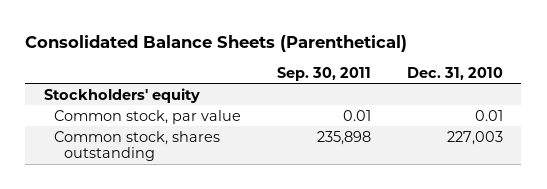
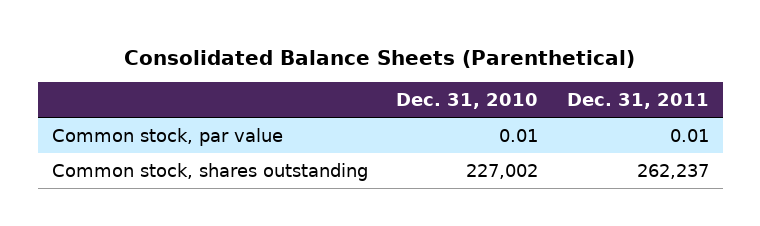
- | Sep. 30, 2011 | Dec. 31, 2010
+ | Dec. 31, 2010 | Dec. 31, 2011
- Stockholders' equity
- Common stock, shares outstanding | 235,898 | 227,003
+ Common stock, shares outstanding | 227,002 | 262,237

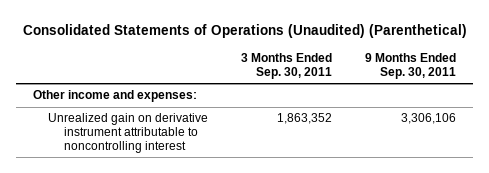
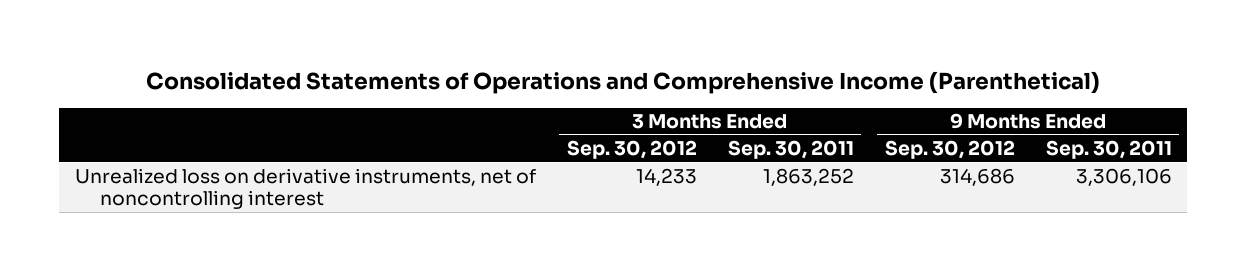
- Consolidated Statements of Operations (Unaudited) (Parenthetical)
+ Consolidated Statements of Operations and Comprehensive Income (Parenthetical)
- | 3 Months Ended Sep. 30, 2011 | 9 Months Ended Sep. 30, 2011
+ | 3 Months Ended Sep. 30, 2012 | 3 Months Ended Sep. 30, 2011 | 9 Months Ended Sep. 30, 2012 | 9 Months Ended Sep. 30, 2011
- Other income and expenses:
- Unrealized gain on derivative instrument attributable to noncontrolling interest | 1,863,352 | 3,306,106
+ Unrealized loss on derivative instruments, net of noncontrolling interest | 14,233 | 1,863,252 | 314,686 | 3,306,106

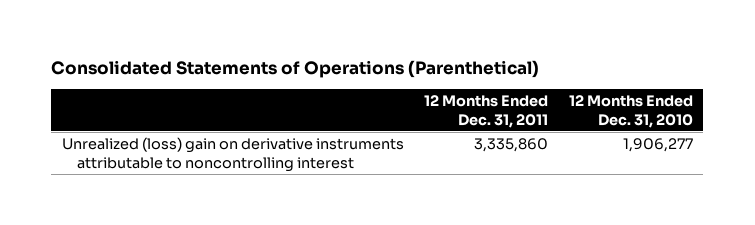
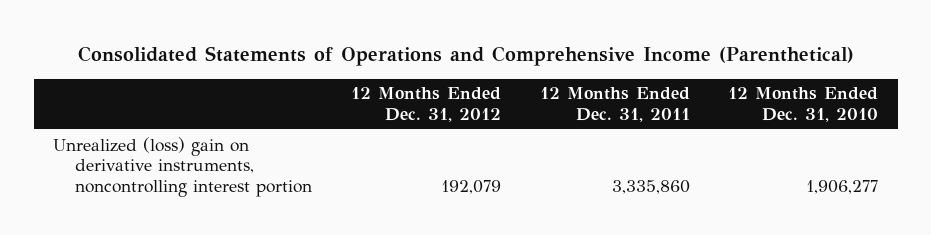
- Consolidated Statements of Operations (Parenthetical)
+ Consolidated Statements of Operations and Comprehensive Income (Parenthetical)
- | 12 Months Ended Dec. 31, 2011 | 12 Months Ended Dec. 31, 2010
+ | 12 Months Ended Dec. 31, 2012 | 12 Months Ended Dec. 31, 2011 | 12 Months Ended Dec. 31, 2010
- Unrealized (loss) gain on derivative instruments attributable to noncontrolling interest | 3,335,860 | 1,906,277
+ Unrealized (loss) gain on derivative instruments, noncontrolling interest portion | 192,079 | 3,335,860 | 1,906,277

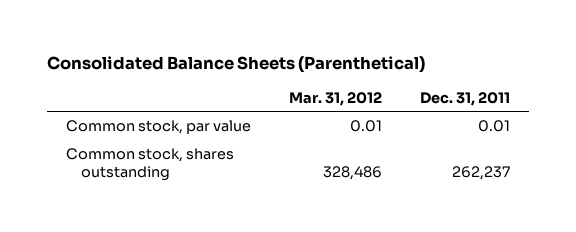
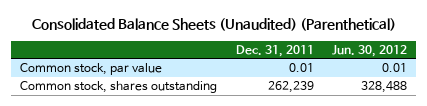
- Consolidated Balance Sheets (Parenthetical)
+ Consolidated Balance Sheets (Unaudited) (Parenthetical)
- | Mar. 31, 2012 | Dec. 31, 2011
+ | Dec. 31, 2011 | Jun. 30, 2012
- Common stock, shares outstanding | 328,486 | 262,237
+ Common stock, shares outstanding | 262,239 | 328,488

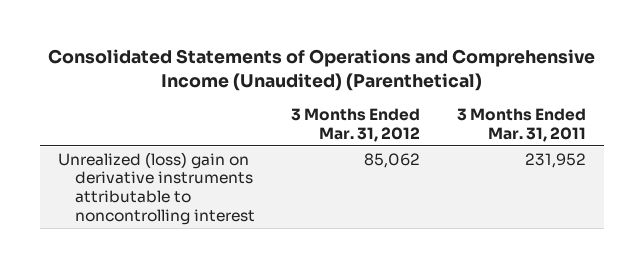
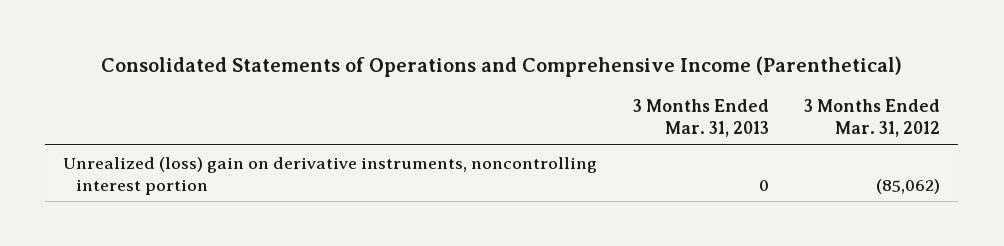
- Consolidated Statements of Operations and Comprehensive Income (Unaudited) (Parenthetical)
+ Consolidated Statements of Operations and Comprehensive Income (Parenthetical)
- | 3 Months Ended Mar. 31, 2012 | 3 Months Ended Mar. 31, 2011
+ | 3 Months Ended Mar. 31, 2013 | 3 Months Ended Mar. 31, 2012
- Unrealized (loss) gain on derivative instruments attributable to noncontrolling interest | 85,062 | 231,952
+ Unrealized (loss) gain on derivative instruments, noncontrolling interest portion | 0 | (85,062)

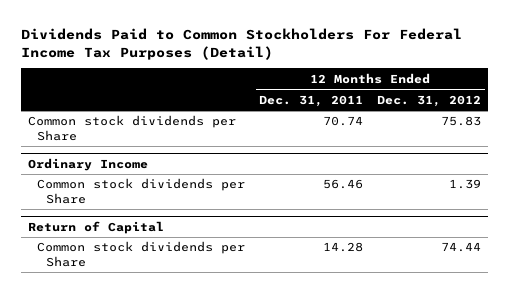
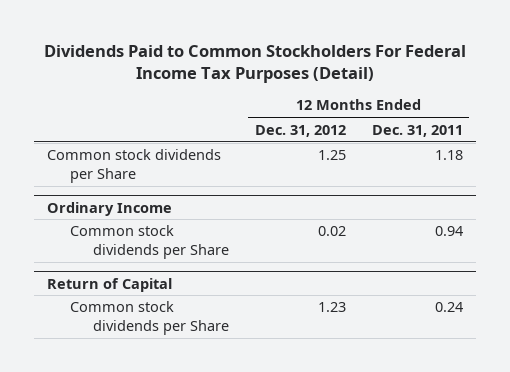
- | 12 Months Ended Dec. 31, 2011 | 12 Months Ended Dec. 31, 2012
+ | 12 Months Ended Dec. 31, 2012 | 12 Months Ended Dec. 31, 2011
- Common stock dividends per Share | 70.74 | 75.83
+ Common stock dividends per Share | 1.25 | 1.18
@ Ordinary Income
- Common stock dividends per Share | 56.46 | 1.39
+ Common stock dividends per Share | 0.02 | 0.94
@ Return of Capital
- Common stock dividends per Share | 14.28 | 74.44
+ Common stock dividends per Share | 1.23 | 0.24

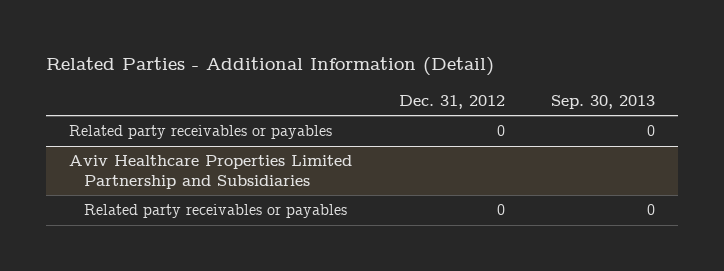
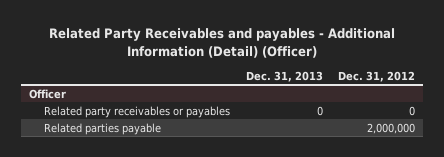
- Related Parties - Additional Information (Detail)
+ Related Party Receivables and payables - Additional Information (Detail) (Officer)
- | Dec. 31, 2012 | Sep. 30, 2013
+ | Dec. 31, 2013 | Dec. 31, 2012
- Related party receivables or payables | 0 | 0
- Aviv Healthcare Properties Limited Partnership and Subsidiaries
+ Officer
+ Related parties payable | | 2,000,000

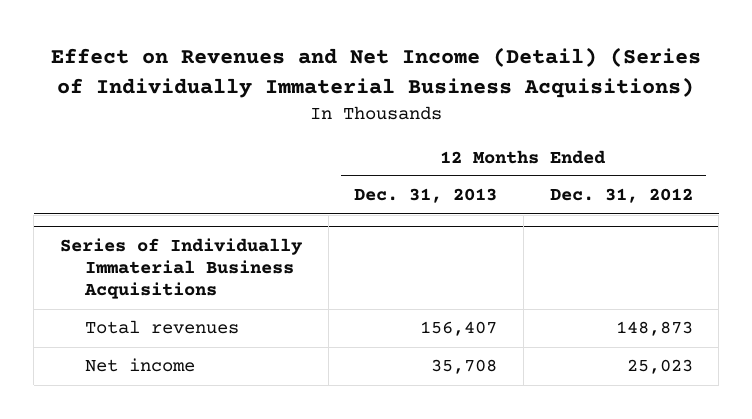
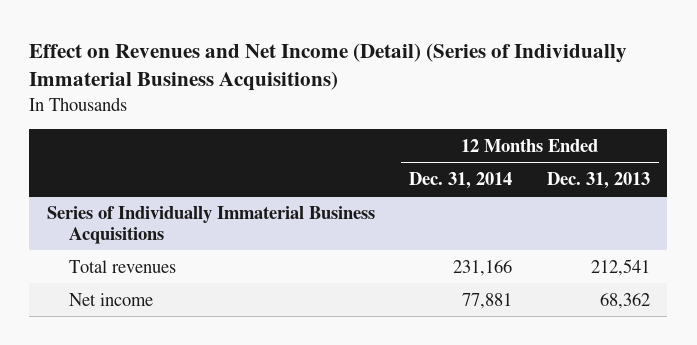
- | 12 Months Ended Dec. 31, 2013 | 12 Months Ended Dec. 31, 2012
+ | 12 Months Ended Dec. 31, 2014 | 12 Months Ended Dec. 31, 2013
@ Series of Individually Immaterial Business Acquisitions
- Total revenues | 156,407 | 148,873
- Net income | 35,708 | 25,023
+ Total revenues | 231,166 | 212,541
+ Net income | 77,881 | 68,362

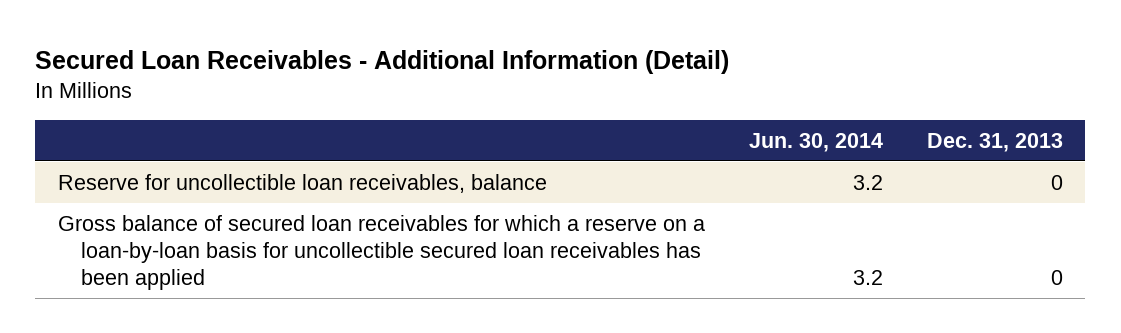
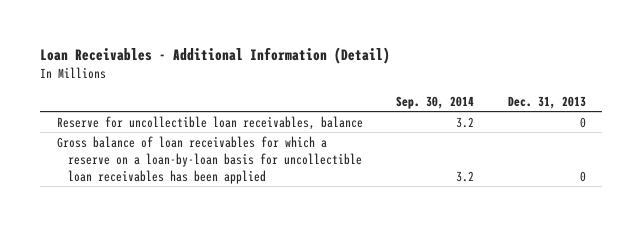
- Secured Loan Receivables - Additional Information (Detail)
+ Loan Receivables - Additional Information (Detail)
- | Jun. 30, 2014 | Dec. 31, 2013
+ | Sep. 30, 2014 | Dec. 31, 2013
- Gross balance of secured loan receivables for which a reserve on a loan-by-loan basis for uncollectible secured loan receivables has been applied | 3.2 | 0
+ Gross balance of loan receivables for which a reserve on a loan-by-loan basis for uncollectible loan receivables has been applied | 3.2 | 0

